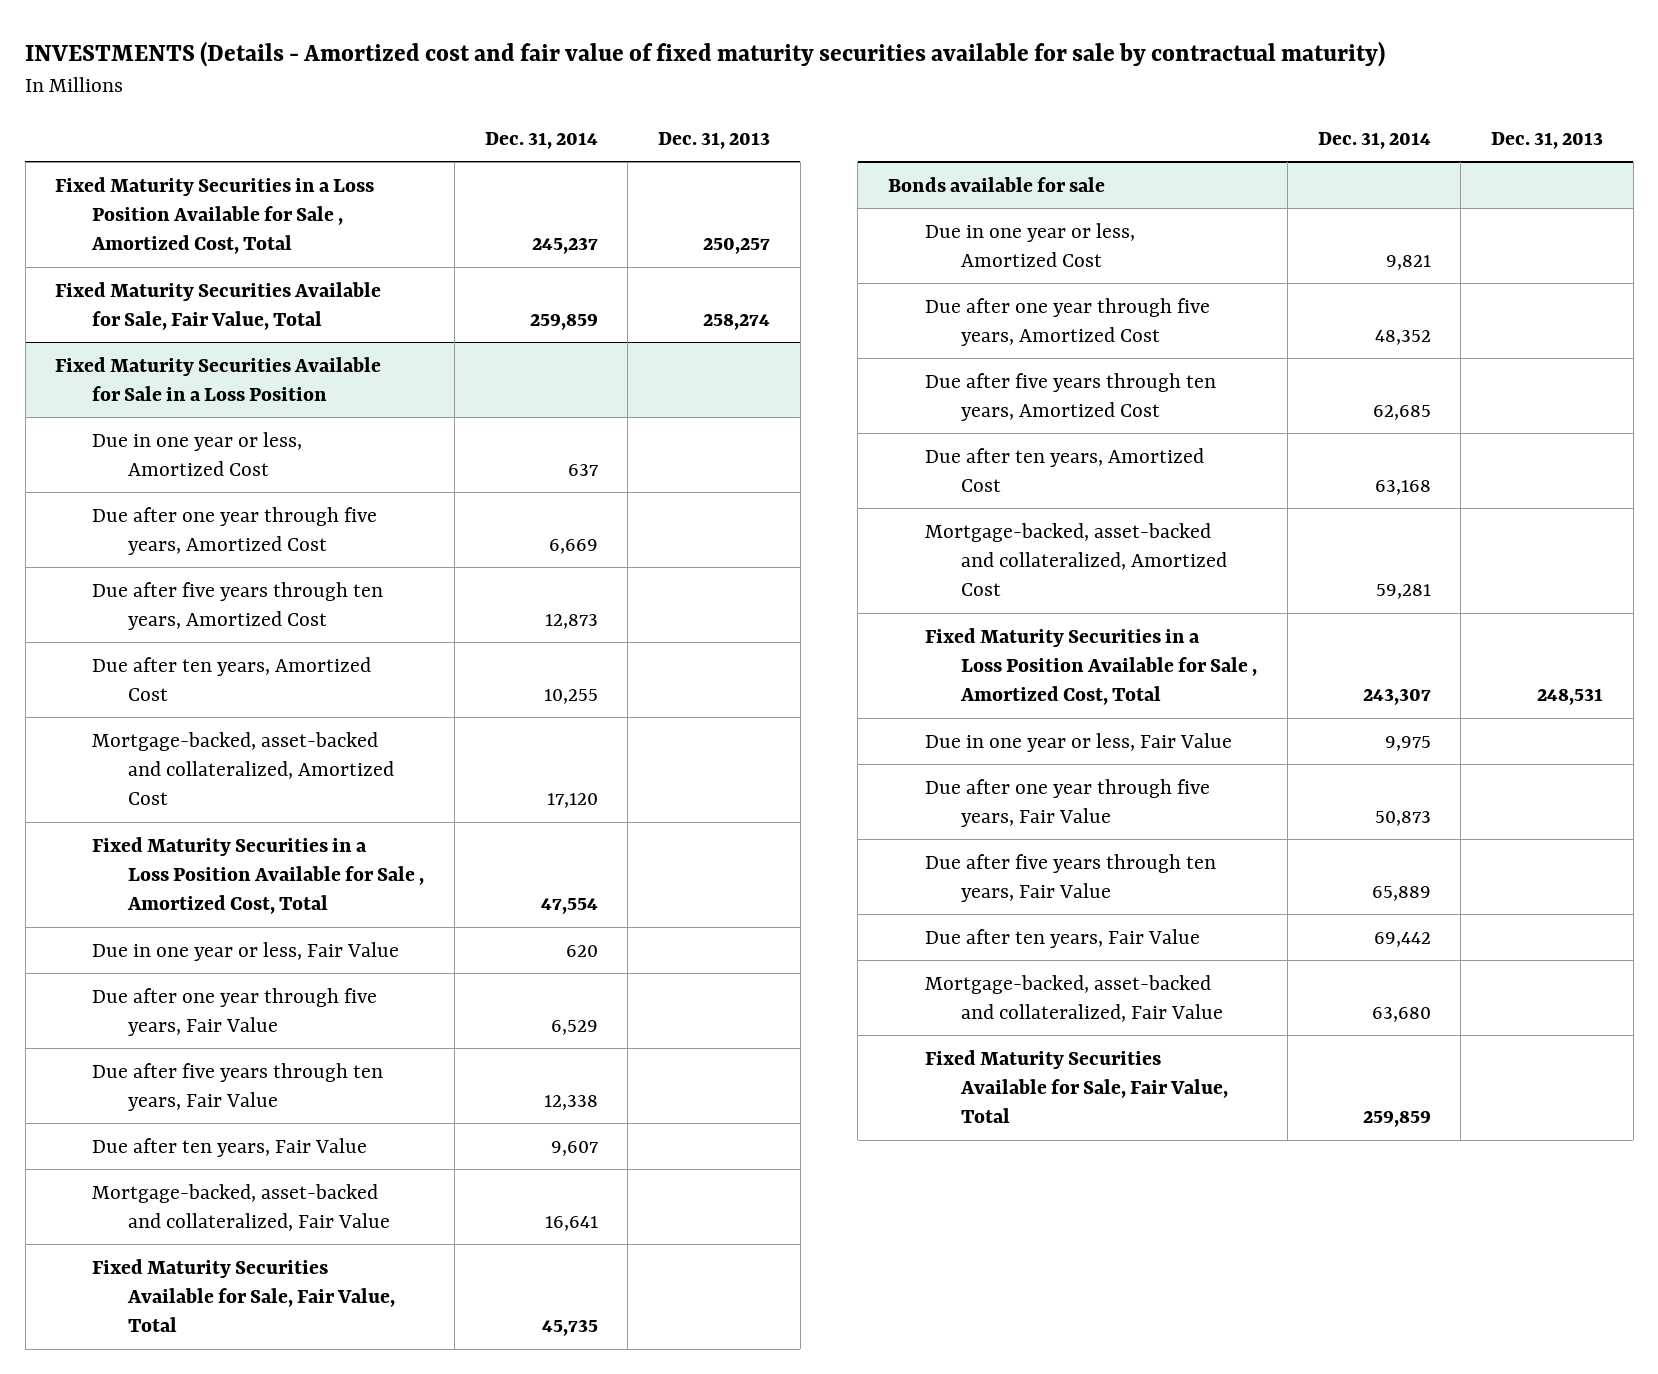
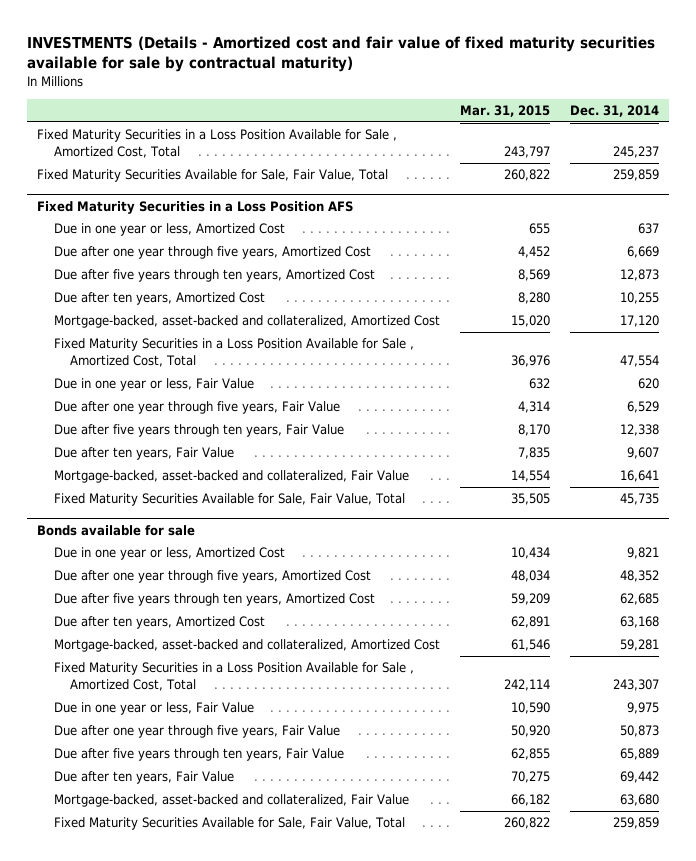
- | Dec. 31, 2014 | Dec. 31, 2013
+ | Mar. 31, 2015 | Dec. 31, 2014
- Fixed Maturity Securities Available for Sale in a Loss Position
+ Fixed Maturity Securities in a Loss Position AFS

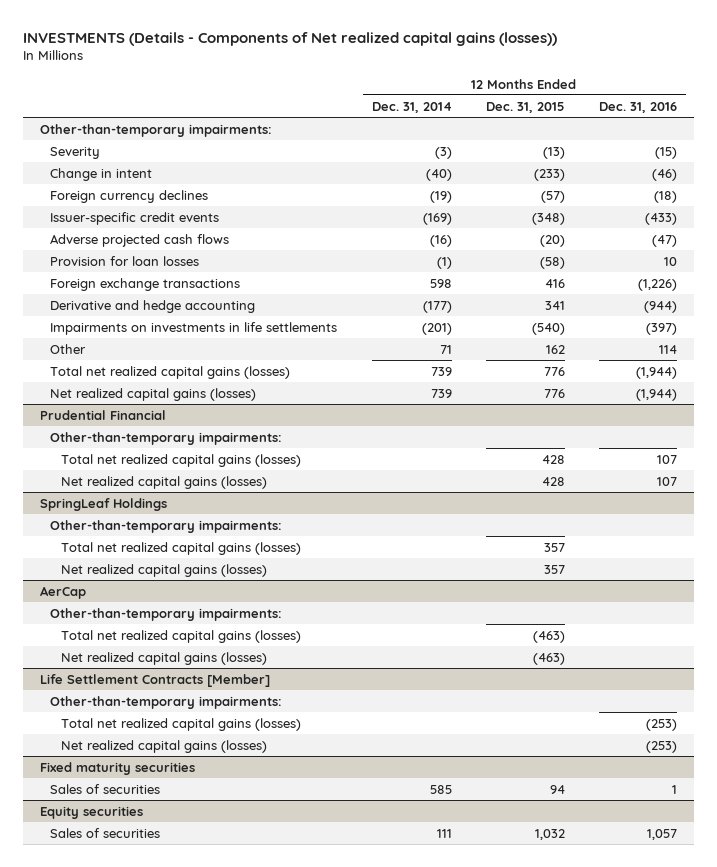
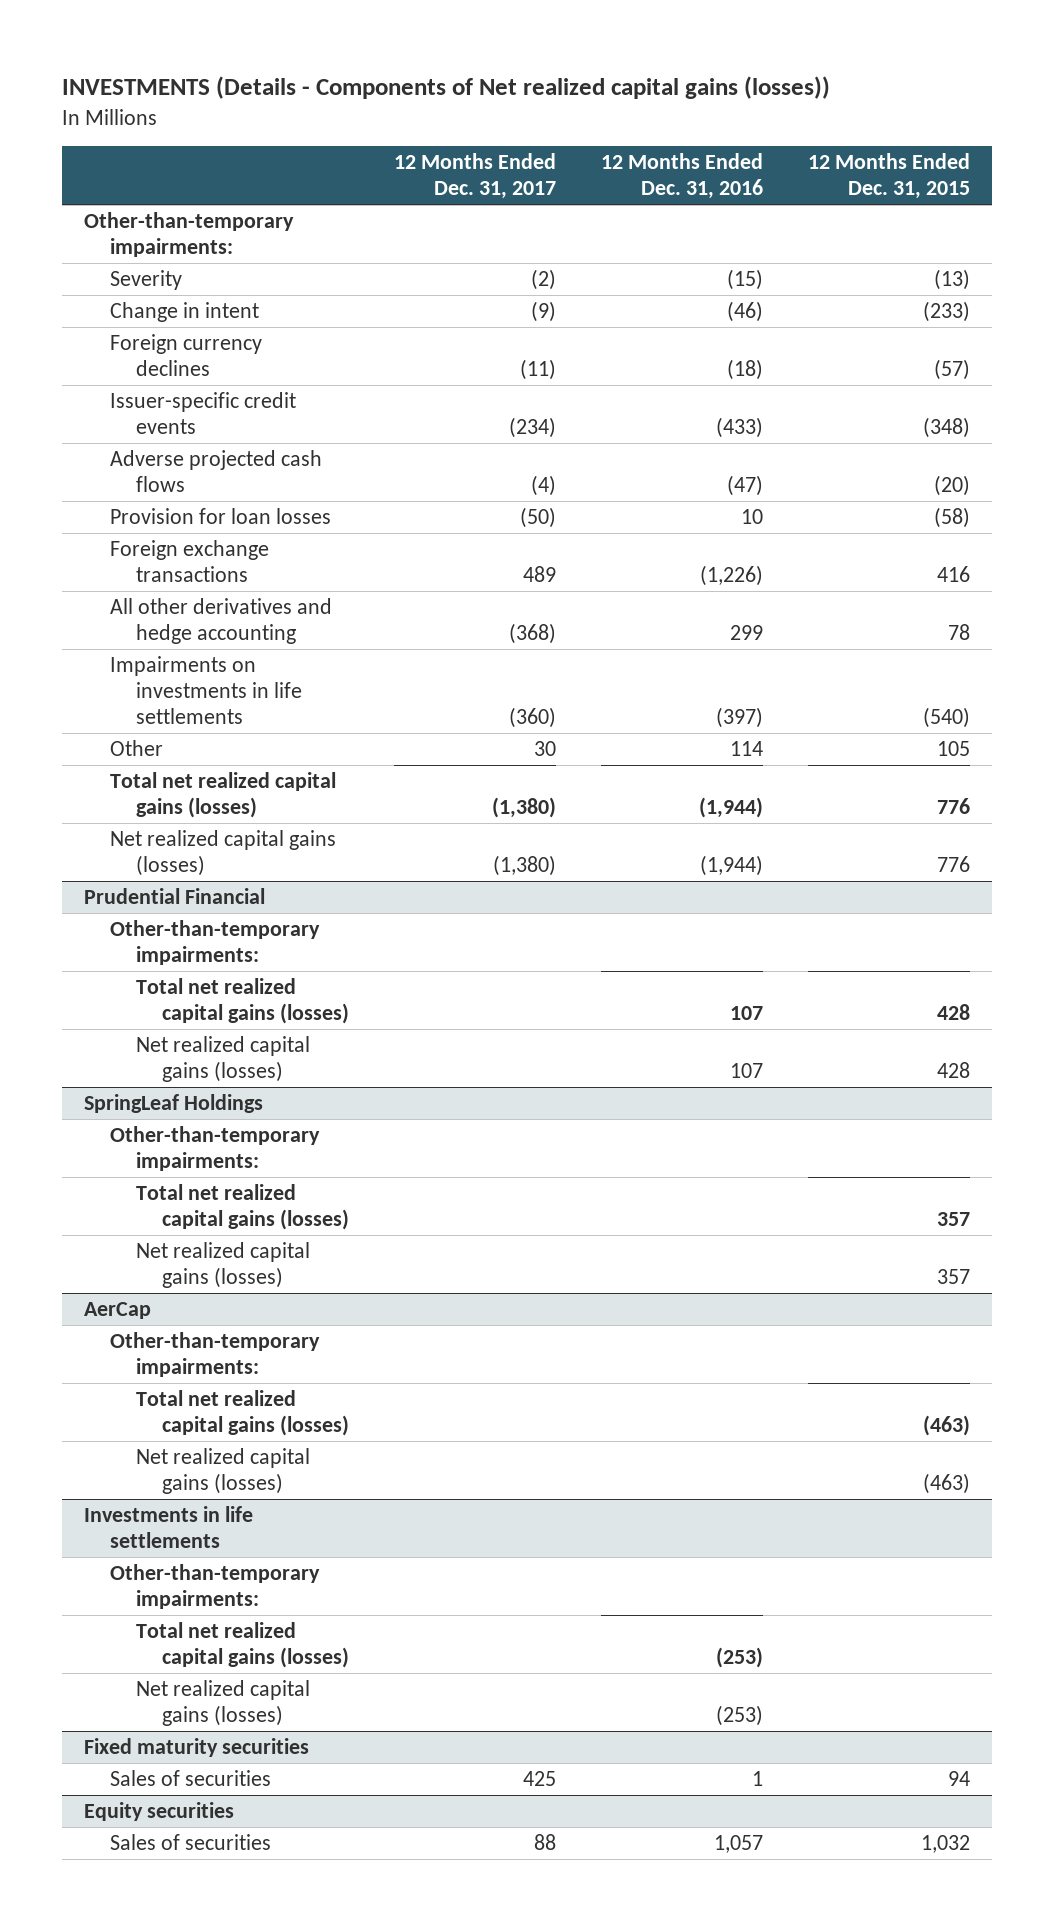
- | 12 Months Ended Dec. 31, 2014 | 12 Months Ended Dec. 31, 2015 | 12 Months Ended Dec. 31, 2016
+ | 12 Months Ended Dec. 31, 2017 | 12 Months Ended Dec. 31, 2016 | 12 Months Ended Dec. 31, 2015
- Derivative and hedge accounting | (177) | 341 | (944)
+ All other derivatives and hedge accounting | (368) | 299 | 78
- Other | 71 | 162 | 114
+ Other | 30 | 114 | 105
- Life Settlement Contracts [Member]
+ Investments in life settlements

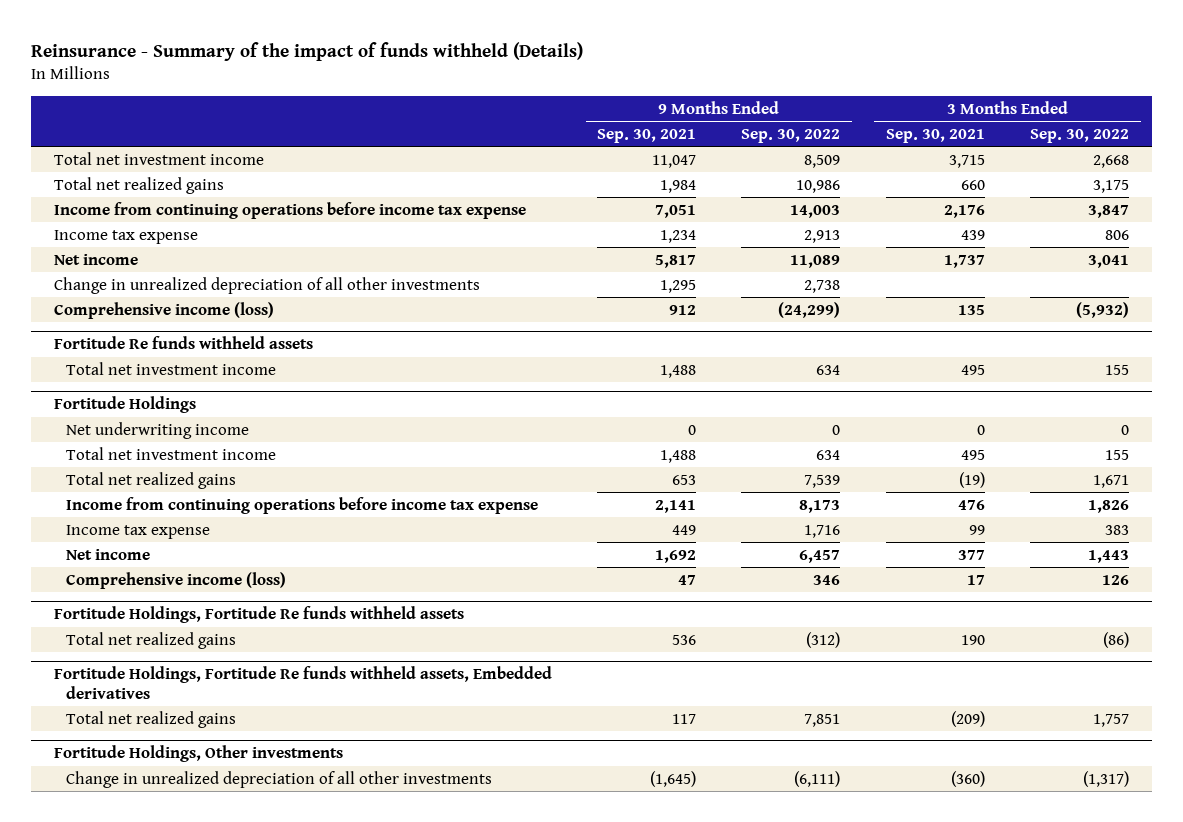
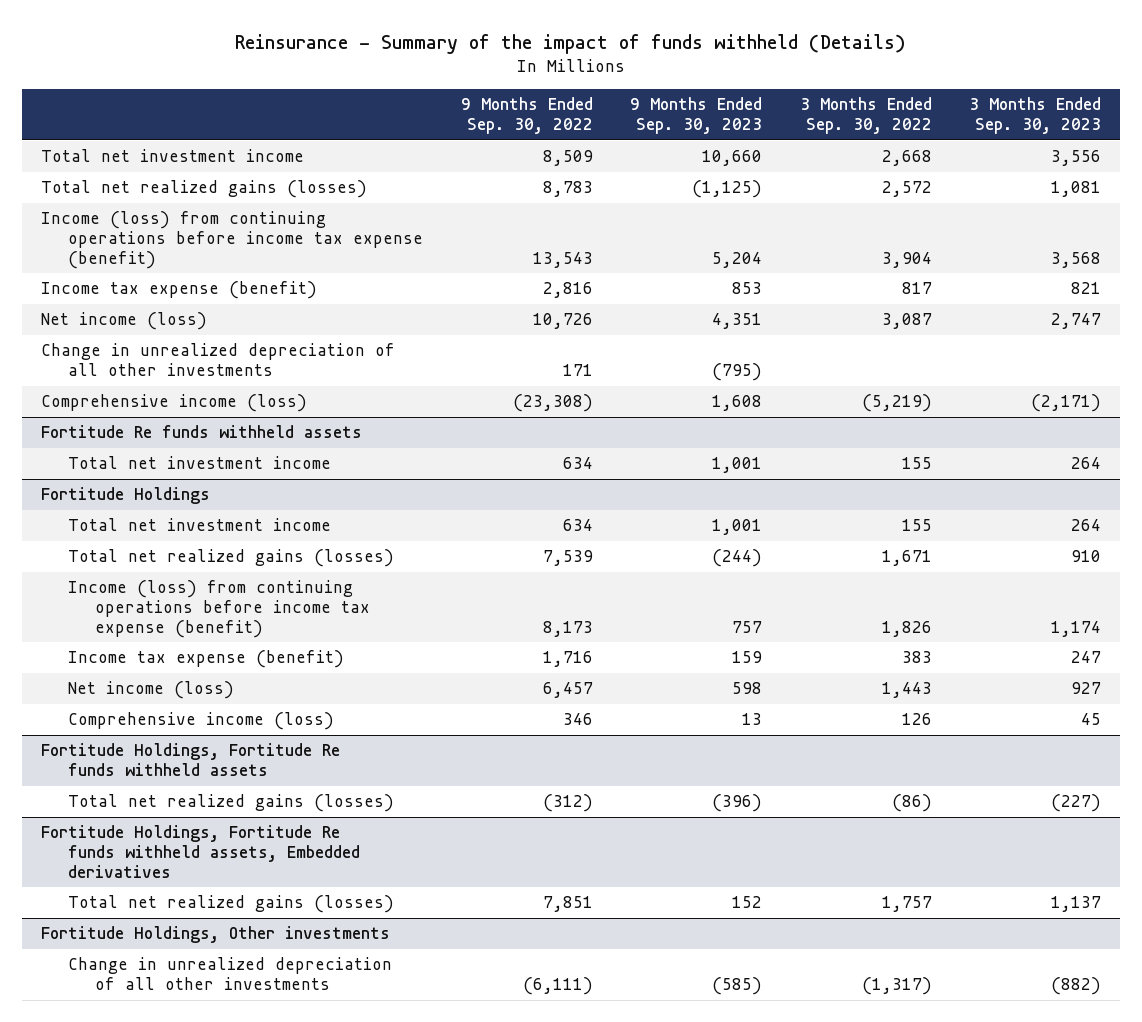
- | 9 Months Ended Sep. 30, 2021 | 9 Months Ended Sep. 30, 2022 | 3 Months Ended Sep. 30, 2021 | 3 Months Ended Sep. 30, 2022
+ | 9 Months Ended Sep. 30, 2022 | 9 Months Ended Sep. 30, 2023 | 3 Months Ended Sep. 30, 2022 | 3 Months Ended Sep. 30, 2023
- Total net realized gains | 1,984 | 10,986 | 660 | 3,175
- Income from continuing operations before income tax expense | 7,051 | 14,003 | 2,176 | 3,847
- Income tax expense | 1,234 | 2,913 | 439 | 806
- Net income | 5,817 | 11,089 | 1,737 | 3,041
- Change in unrealized depreciation of all other investments | 1,295 | 2,738 | |
- Comprehensive income (loss) | 912 | (24,299) | 135 | (5,932)
+ Total net realized gains (losses) | 8,783 | (1,125) | 2,572 | 1,081
+ Income (loss) from continuing operations before income tax expense (benefit) | 13,543 | 5,204 | 3,904 | 3,568
+ Income tax expense (benefit) | 2,816 | 853 | 817 | 821
+ Net income (loss) | 10,726 | 4,351 | 3,087 | 2,747
+ Change in unrealized depreciation of all other investments | 171 | (795) | |
+ Comprehensive income (loss) | (23,308) | 1,608 | (5,219) | (2,171)
@ Fortitude Holdings
- Net underwriting income | 0 | 0 | 0 | 0
- Total net realized gains | 653 | 7,539 | (19) | 1,671
- Income from continuing operations before income tax expense | 2,141 | 8,173 | 476 | 1,826
- Income tax expense | 449 | 1,716 | 99 | 383
- Net income | 1,692 | 6,457 | 377 | 1,443
+ Total net realized gains (losses) | 7,539 | (244) | 1,671 | 910
+ Income (loss) from continuing operations before income tax expense (benefit) | 8,173 | 757 | 1,826 | 1,174
+ Income tax expense (benefit) | 1,716 | 159 | 383 | 247
+ Net income (loss) | 6,457 | 598 | 1,443 | 927
@ Fortitude Holdings, Fortitude Re funds withheld assets
- Total net realized gains | 536 | (312) | 190 | (86)
+ Total net realized gains (losses) | (312) | (396) | (86) | (227)
@ Fortitude Holdings, Fortitude Re funds withheld assets, Embedded derivatives
- Total net realized gains | 117 | 7,851 | (209) | 1,757
+ Total net realized gains (losses) | 7,851 | 152 | 1,757 | 1,137

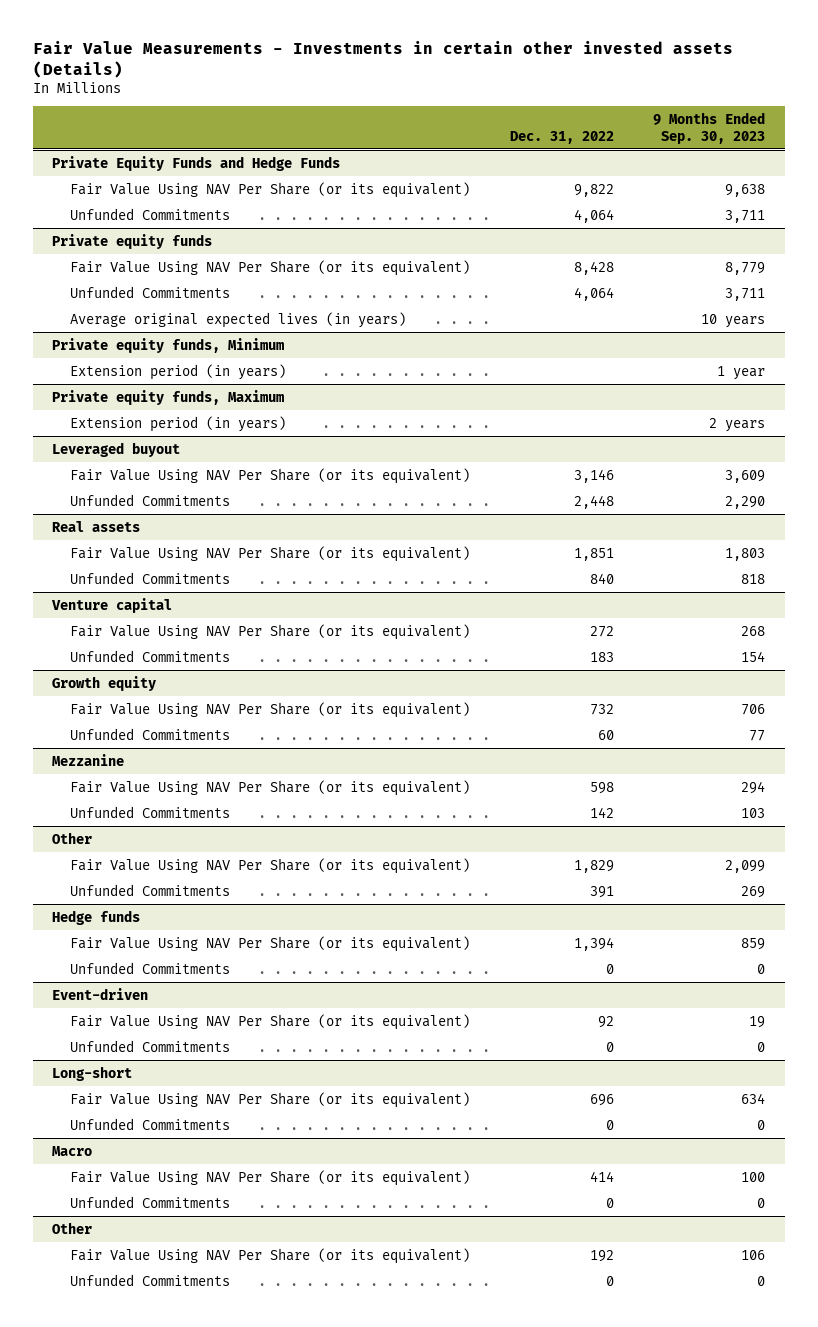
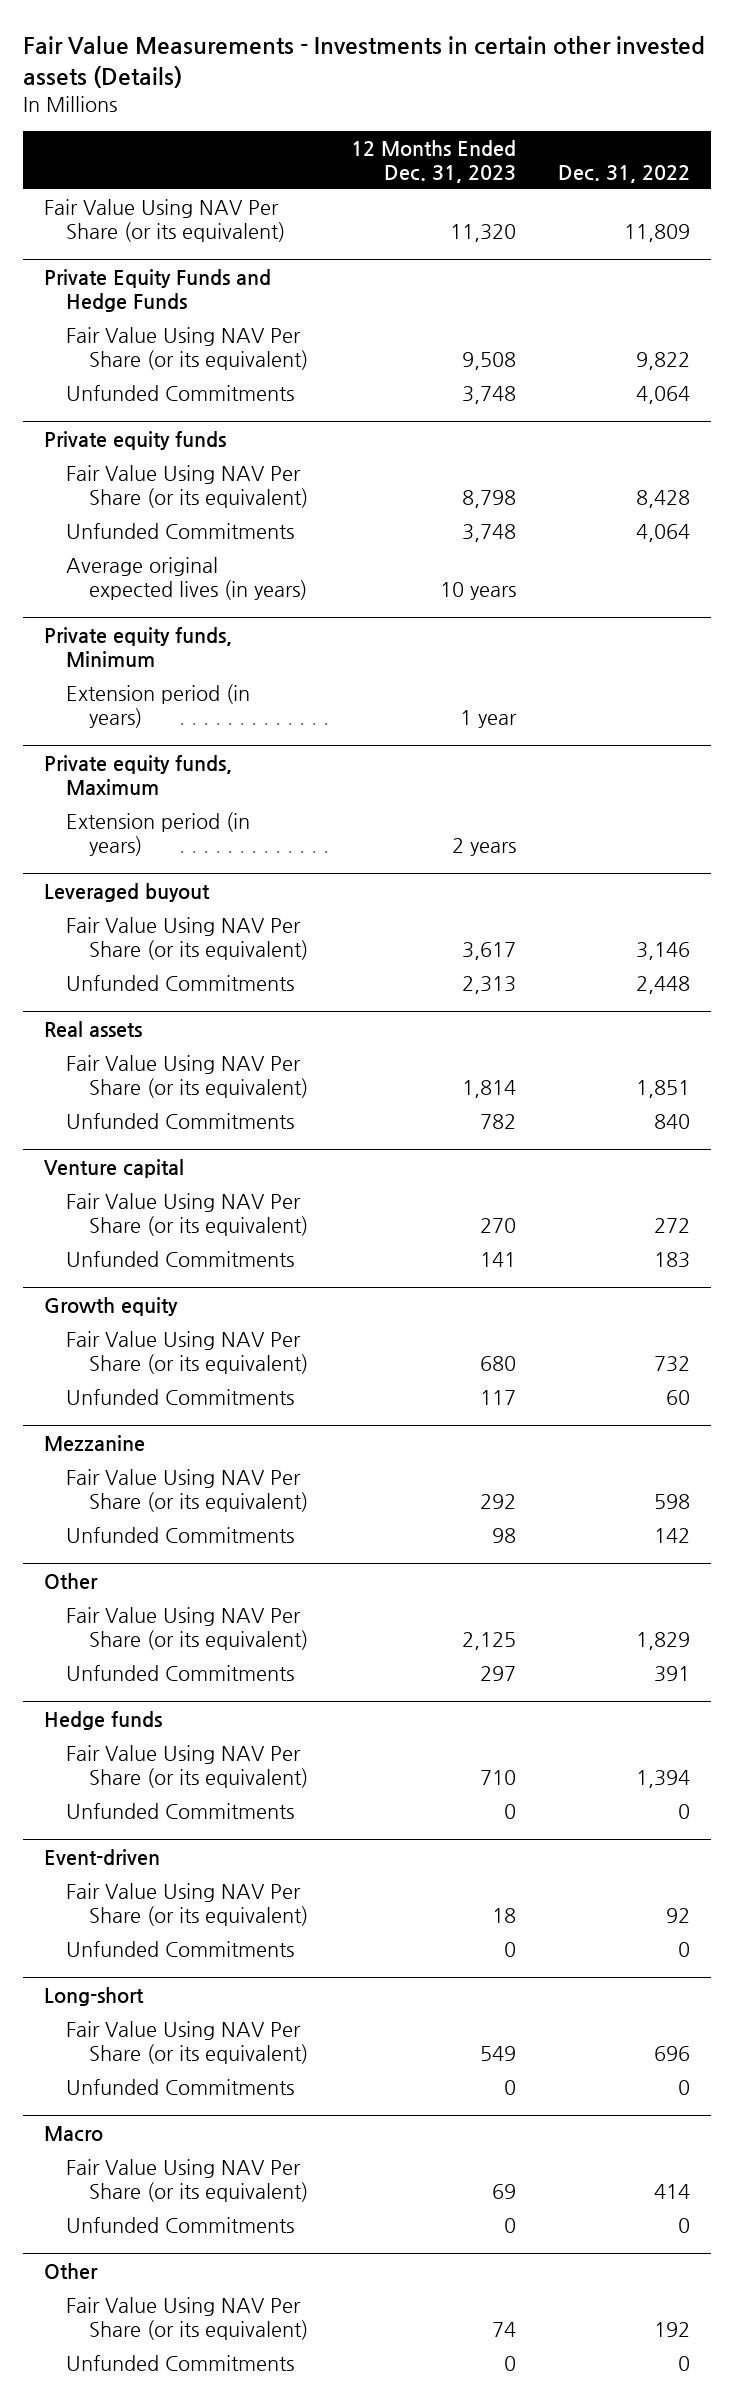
- | Dec. 31, 2022 | 9 Months Ended Sep. 30, 2023
+ | 12 Months Ended Dec. 31, 2023 | Dec. 31, 2022
+ Fair Value Using NAV Per Share (or its equivalent) | 11,320 | 11,809

